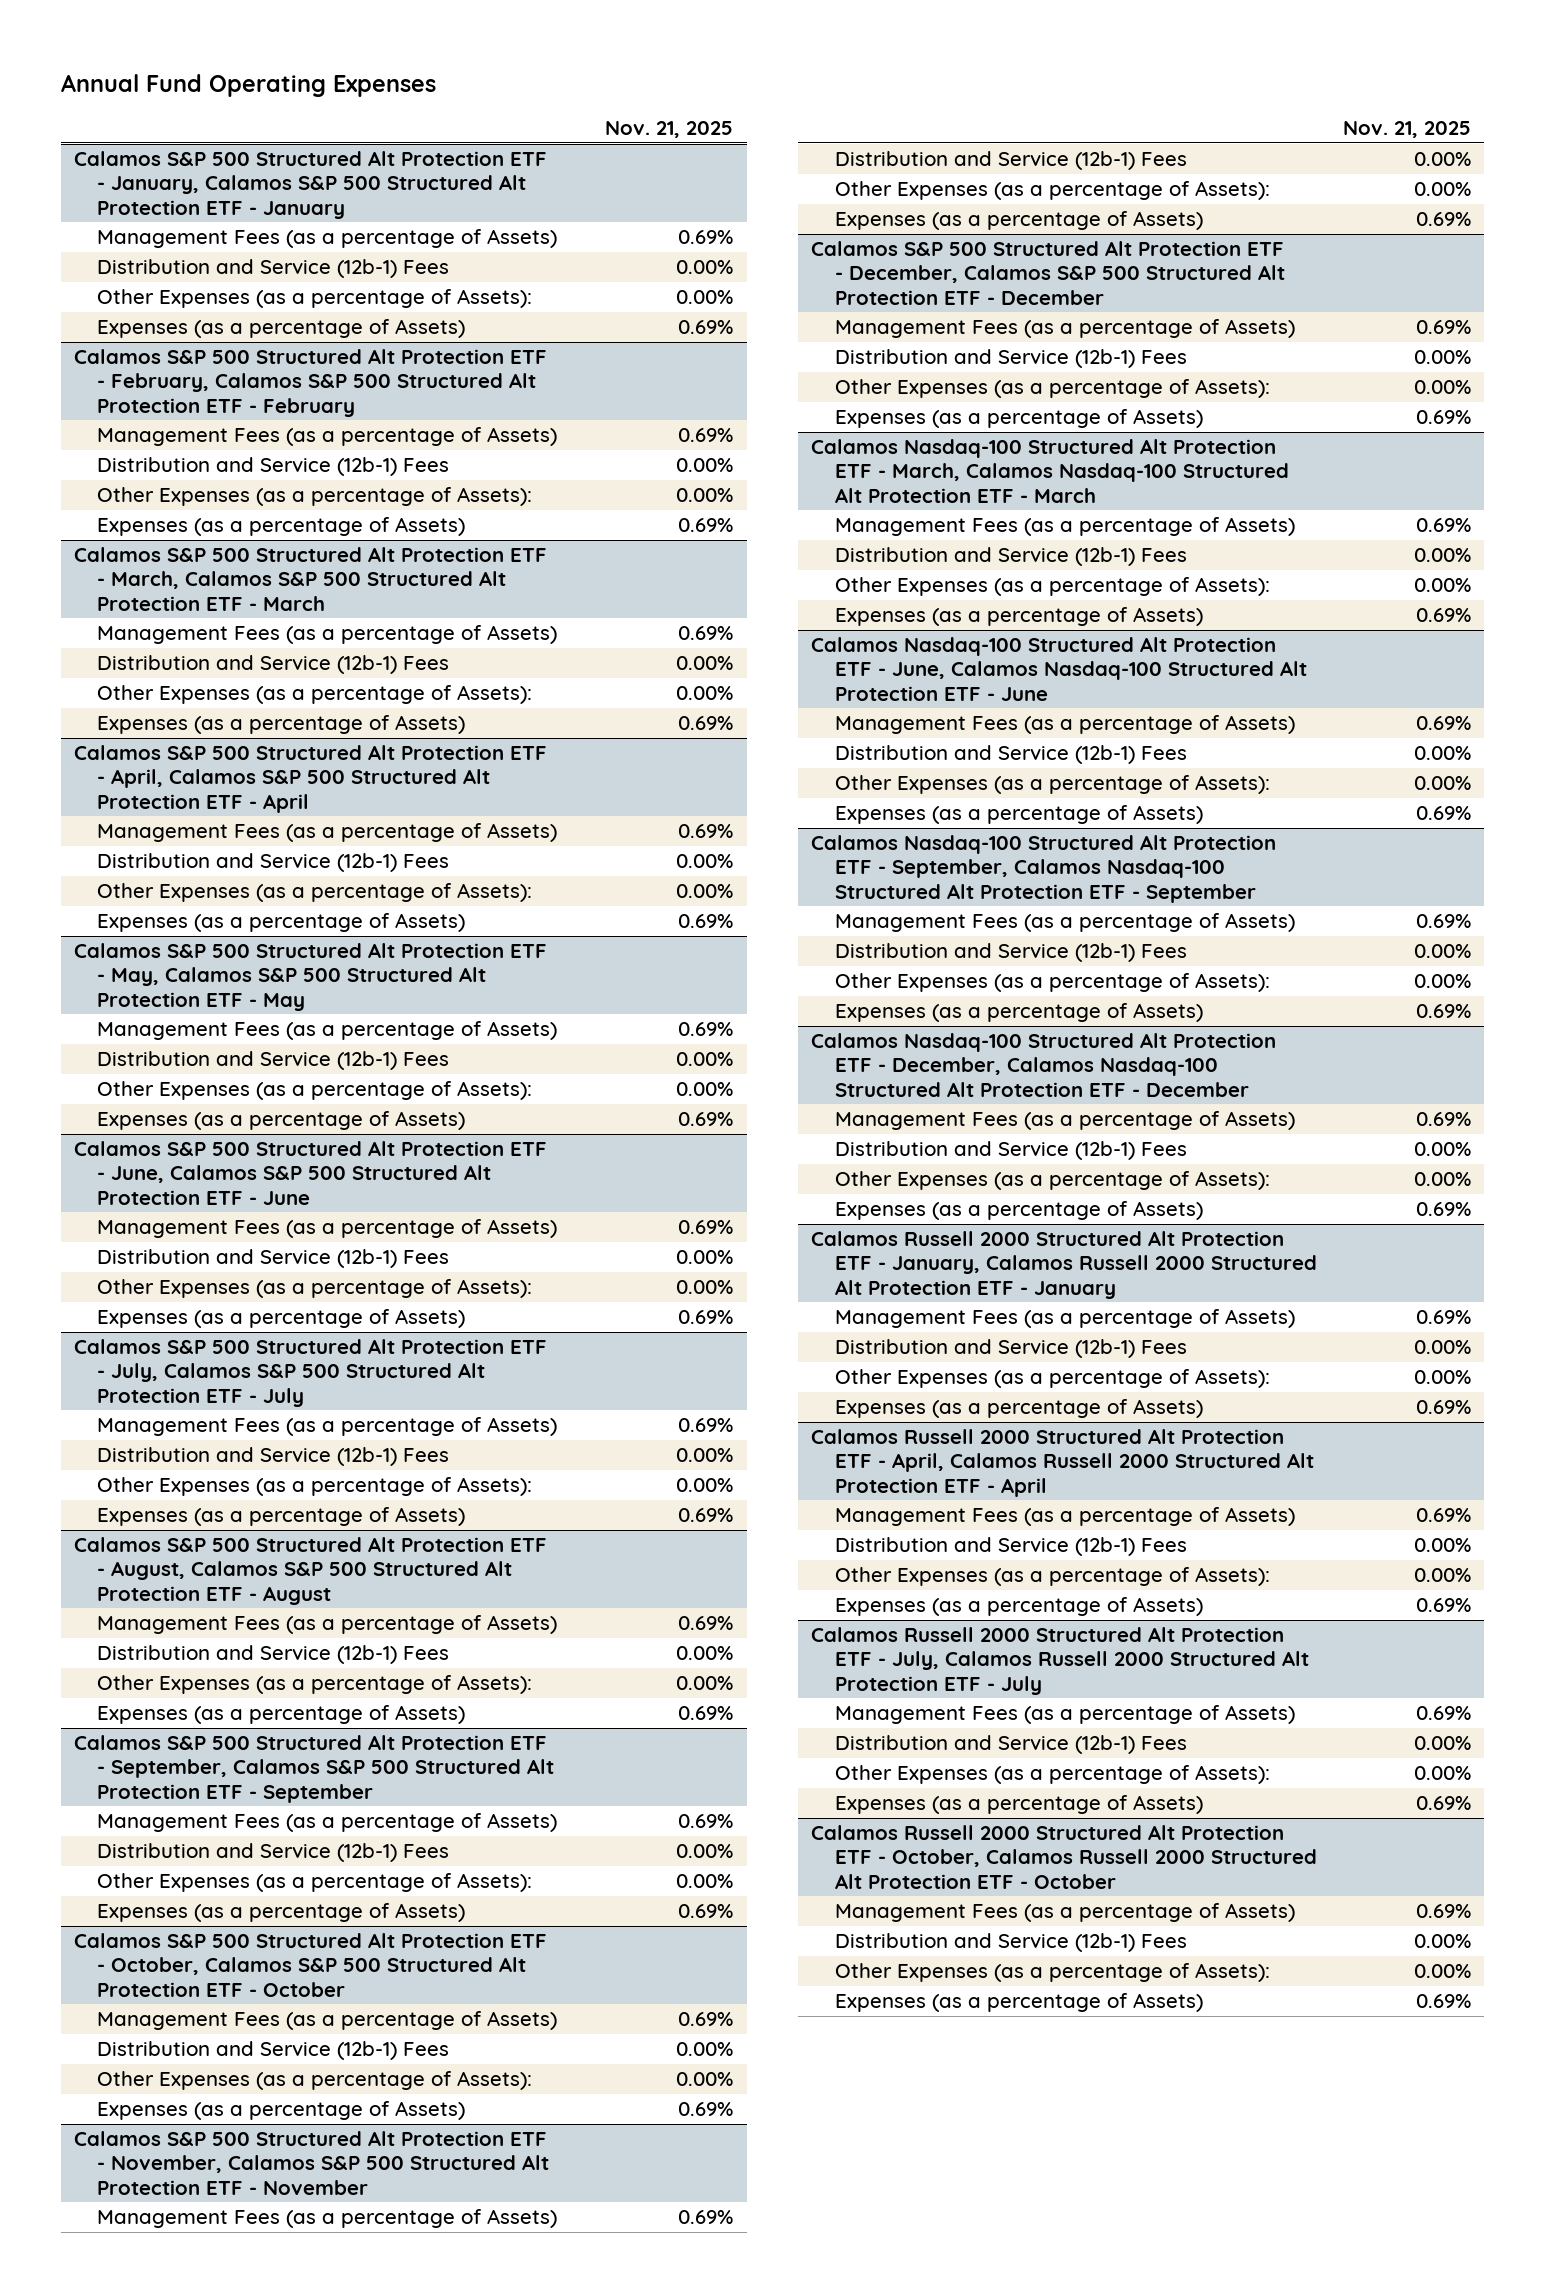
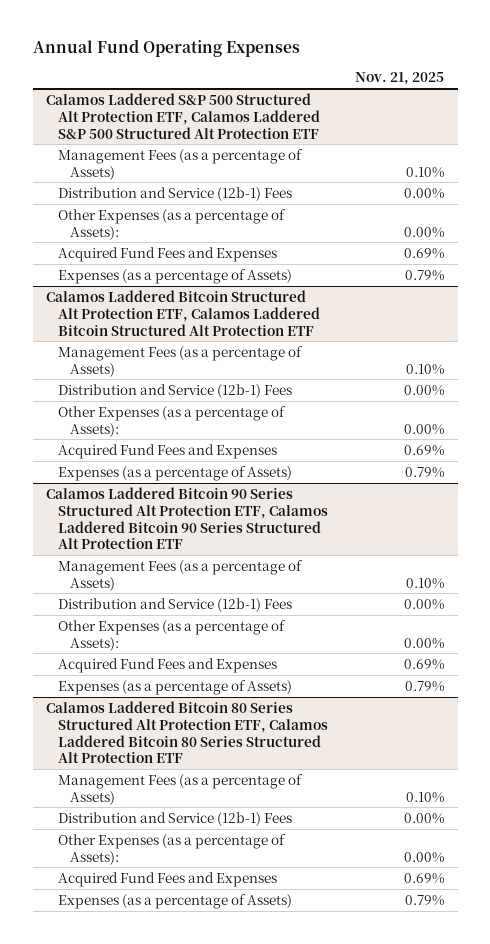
- Calamos S&P 500 Structured Alt Protection ETF - January, Calamos S&P 500 Structured Alt Protection ETF - January
- Management Fees (as a percentage of Assets) | 0.69%
- Distribution and Service (12b-1) Fees | 0.00%
- Other Expenses (as a percentage of Assets): | 0.00%
- Expenses (as a percentage of Assets) | 0.69%
- Calamos S&P 500 Structured Alt Protection ETF - February, Calamos S&P 500 Structured Alt Protection ETF - February
- Management Fees (as a percentage of Assets) | 0.69%
- Distribution and Service (12b-1) Fees | 0.00%
- Other Expenses (as a percentage of Assets): | 0.00%
- Expenses (as a percentage of Assets) | 0.69%
- Calamos S&P 500 Structured Alt Protection ETF - March, Calamos S&P 500 Structured Alt Protection ETF - March
- Management Fees (as a percentage of Assets) | 0.69%
- Distribution and Service (12b-1) Fees | 0.00%
- Other Expenses (as a percentage of Assets): | 0.00%
- Expenses (as a percentage of Assets) | 0.69%
- Calamos S&P 500 Structured Alt Protection ETF - April, Calamos S&P 500 Structured Alt Protection ETF - April
- Management Fees (as a percentage of Assets) | 0.69%
- Distribution and Service (12b-1) Fees | 0.00%
- Other Expenses (as a percentage of Assets): | 0.00%
- Expenses (as a percentage of Assets) | 0.69%
- Calamos S&P 500 Structured Alt Protection ETF - May, Calamos S&P 500 Structured Alt Protection ETF - May
- Management Fees (as a percentage of Assets) | 0.69%
- Distribution and Service (12b-1) Fees | 0.00%
- Other Expenses (as a percentage of Assets): | 0.00%
- Expenses (as a percentage of Assets) | 0.69%
- Calamos S&P 500 Structured Alt Protection ETF - June, Calamos S&P 500 Structured Alt Protection ETF - June
- Management Fees (as a percentage of Assets) | 0.69%
- Distribution and Service (12b-1) Fees | 0.00%
- Other Expenses (as a percentage of Assets): | 0.00%
- Expenses (as a percentage of Assets) | 0.69%
- Calamos S&P 500 Structured Alt Protection ETF - July, Calamos S&P 500 Structured Alt Protection ETF - July
- Management Fees (as a percentage of Assets) | 0.69%
- Distribution and Service (12b-1) Fees | 0.00%
- Other Expenses (as a percentage of Assets): | 0.00%
- Expenses (as a percentage of Assets) | 0.69%
- Calamos S&P 500 Structured Alt Protection ETF - August, Calamos S&P 500 Structured Alt Protection ETF - August
- Management Fees (as a percentage of Assets) | 0.69%
- Distribution and Service (12b-1) Fees | 0.00%
- Other Expenses (as a percentage of Assets): | 0.00%
- Expenses (as a percentage of Assets) | 0.69%
- Calamos S&P 500 Structured Alt Protection ETF - September, Calamos S&P 500 Structured Alt Protection ETF - September
- Management Fees (as a percentage of Assets) | 0.69%
- Distribution and Service (12b-1) Fees | 0.00%
- Other Expenses (as a percentage of Assets): | 0.00%
- Expenses (as a percentage of Assets) | 0.69%
- Calamos S&P 500 Structured Alt Protection ETF - October, Calamos S&P 500 Structured Alt Protection ETF - October
- Management Fees (as a percentage of Assets) | 0.69%
- Distribution and Service (12b-1) Fees | 0.00%
- Other Expenses (as a percentage of Assets): | 0.00%
- Expenses (as a percentage of Assets) | 0.69%
- Calamos S&P 500 Structured Alt Protection ETF - November, Calamos S&P 500 Structured Alt Protection ETF - November
- Management Fees (as a percentage of Assets) | 0.69%
- Distribution and Service (12b-1) Fees | 0.00%
- Other Expenses (as a percentage of Assets): | 0.00%
- Expenses (as a percentage of Assets) | 0.69%
- Calamos S&P 500 Structured Alt Protection ETF - December, Calamos S&P 500 Structured Alt Protection ETF - December
- Management Fees (as a percentage of Assets) | 0.69%
- Distribution and Service (12b-1) Fees | 0.00%
- Other Expenses (as a percentage of Assets): | 0.00%
- Expenses (as a percentage of Assets) | 0.69%
- Calamos Nasdaq-100 Structured Alt Protection ETF - March, Calamos Nasdaq-100 Structured Alt Protection ETF - March
- Management Fees (as a percentage of Assets) | 0.69%
- Distribution and Service (12b-1) Fees | 0.00%
- Other Expenses (as a percentage of Assets): | 0.00%
- Expenses (as a percentage of Assets) | 0.69%
- Calamos Nasdaq-100 Structured Alt Protection ETF - June, Calamos Nasdaq-100 Structured Alt Protection ETF - June
- Management Fees (as a percentage of Assets) | 0.69%
- Distribution and Service (12b-1) Fees | 0.00%
- Other Expenses (as a percentage of Assets): | 0.00%
- Expenses (as a percentage of Assets) | 0.69%
- Calamos Nasdaq-100 Structured Alt Protection ETF - September, Calamos Nasdaq-100 Structured Alt Protection ETF - September
- Management Fees (as a percentage of Assets) | 0.69%
- Distribution and Service (12b-1) Fees | 0.00%
- Other Expenses (as a percentage of Assets): | 0.00%
- Expenses (as a percentage of Assets) | 0.69%
- Calamos Nasdaq-100 Structured Alt Protection ETF - December, Calamos Nasdaq-100 Structured Alt Protection ETF - December
- Management Fees (as a percentage of Assets) | 0.69%
- Distribution and Service (12b-1) Fees | 0.00%
- Other Expenses (as a percentage of Assets): | 0.00%
- Expenses (as a percentage of Assets) | 0.69%
- Calamos Russell 2000 Structured Alt Protection ETF - January, Calamos Russell 2000 Structured Alt Protection ETF - January
- Management Fees (as a percentage of Assets) | 0.69%
+ Calamos Laddered S&P 500 Structured Alt Protection ETF, Calamos Laddered S&P 500 Structured Alt Protection ETF
+ Management Fees (as a percentage of Assets) | 0.10%
- Expenses (as a percentage of Assets) | 0.69%
- Calamos Russell 2000 Structured Alt Protection ETF - April, Calamos Russell 2000 Structured Alt Protection ETF - April
- Management Fees (as a percentage of Assets) | 0.69%
+ Acquired Fund Fees and Expenses | 0.69%
+ Expenses (as a percentage of Assets) | 0.79%
+ Calamos Laddered Bitcoin Structured Alt Protection ETF, Calamos Laddered Bitcoin Structured Alt Protection ETF
+ Management Fees (as a percentage of Assets) | 0.10%
- Expenses (as a percentage of Assets) | 0.69%
- Calamos Russell 2000 Structured Alt Protection ETF - July, Calamos Russell 2000 Structured Alt Protection ETF - July
- Management Fees (as a percentage of Assets) | 0.69%
+ Acquired Fund Fees and Expenses | 0.69%
+ Expenses (as a percentage of Assets) | 0.79%
+ Calamos Laddered Bitcoin 90 Series Structured Alt Protection ETF, Calamos Laddered Bitcoin 90 Series Structured Alt Protection ETF
+ Management Fees (as a percentage of Assets) | 0.10%
- Expenses (as a percentage of Assets) | 0.69%
- Calamos Russell 2000 Structured Alt Protection ETF - October, Calamos Russell 2000 Structured Alt Protection ETF - October
- Management Fees (as a percentage of Assets) | 0.69%
+ Acquired Fund Fees and Expenses | 0.69%
+ Expenses (as a percentage of Assets) | 0.79%
+ Calamos Laddered Bitcoin 80 Series Structured Alt Protection ETF, Calamos Laddered Bitcoin 80 Series Structured Alt Protection ETF
+ Management Fees (as a percentage of Assets) | 0.10%
- Expenses (as a percentage of Assets) | 0.69%
+ Acquired Fund Fees and Expenses | 0.69%
+ Expenses (as a percentage of Assets) | 0.79%

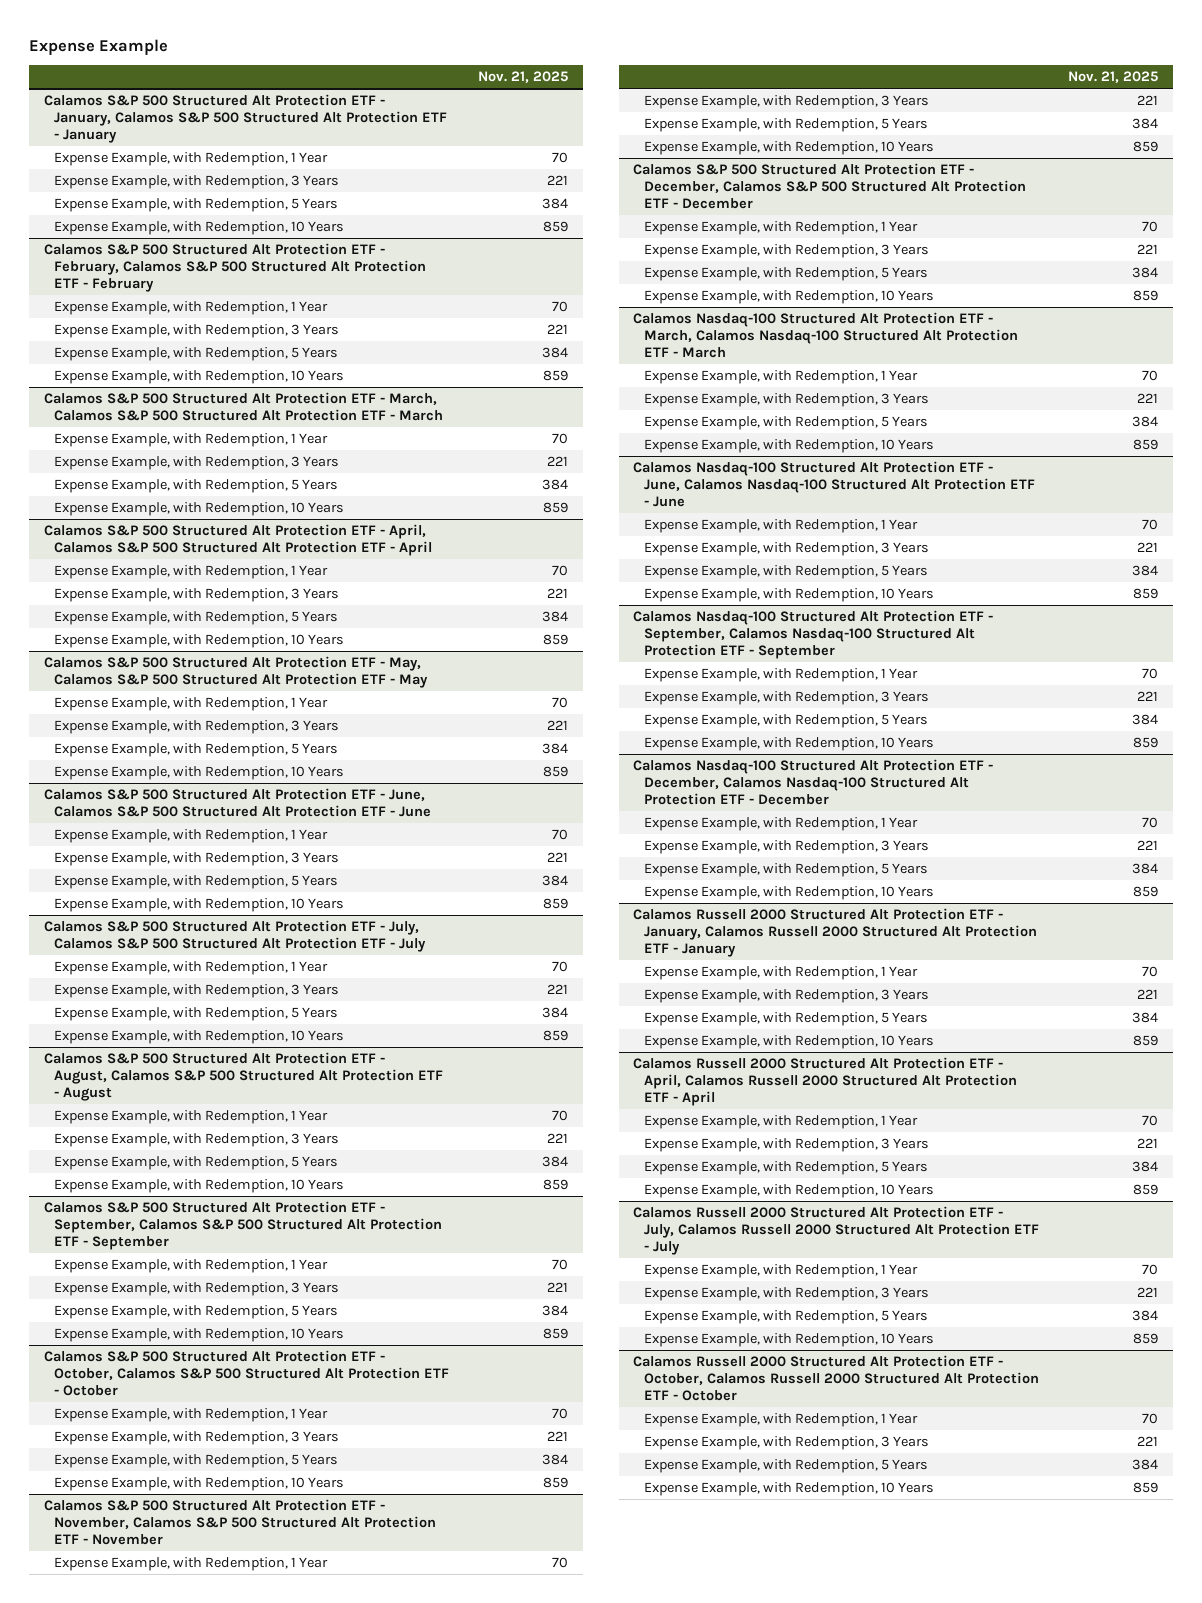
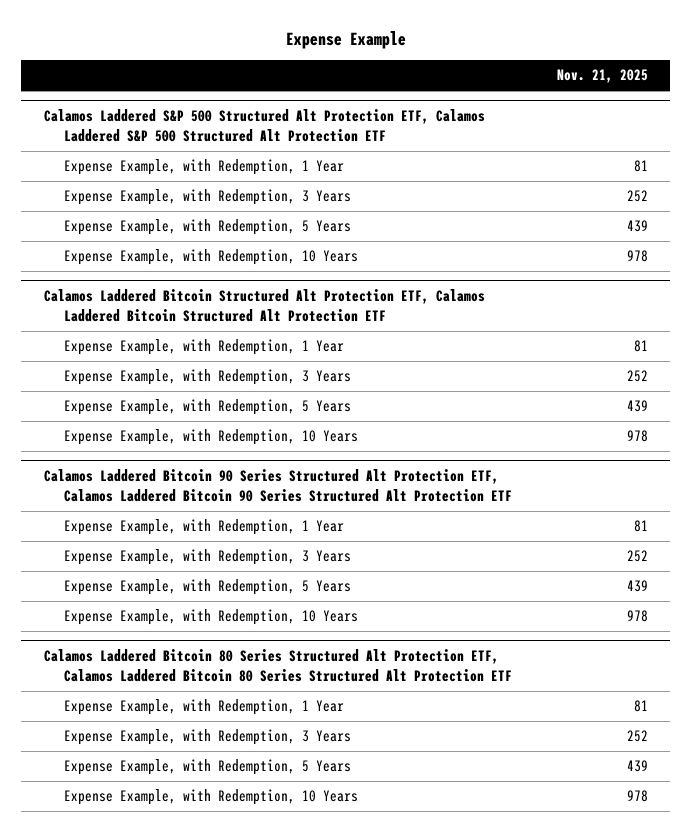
- Calamos S&P 500 Structured Alt Protection ETF - January, Calamos S&P 500 Structured Alt Protection ETF - January
- Expense Example, with Redemption, 1 Year | 70
- Expense Example, with Redemption, 3 Years | 221
- Expense Example, with Redemption, 5 Years | 384
- Expense Example, with Redemption, 10 Years | 859
- Calamos S&P 500 Structured Alt Protection ETF - February, Calamos S&P 500 Structured Alt Protection ETF - February
- Expense Example, with Redemption, 1 Year | 70
- Expense Example, with Redemption, 3 Years | 221
- Expense Example, with Redemption, 5 Years | 384
- Expense Example, with Redemption, 10 Years | 859
- Calamos S&P 500 Structured Alt Protection ETF - March, Calamos S&P 500 Structured Alt Protection ETF - March
- Expense Example, with Redemption, 1 Year | 70
- Expense Example, with Redemption, 3 Years | 221
- Expense Example, with Redemption, 5 Years | 384
- Expense Example, with Redemption, 10 Years | 859
- Calamos S&P 500 Structured Alt Protection ETF - April, Calamos S&P 500 Structured Alt Protection ETF - April
- Expense Example, with Redemption, 1 Year | 70
- Expense Example, with Redemption, 3 Years | 221
- Expense Example, with Redemption, 5 Years | 384
- Expense Example, with Redemption, 10 Years | 859
- Calamos S&P 500 Structured Alt Protection ETF - May, Calamos S&P 500 Structured Alt Protection ETF - May
- Expense Example, with Redemption, 1 Year | 70
- Expense Example, with Redemption, 3 Years | 221
- Expense Example, with Redemption, 5 Years | 384
- Expense Example, with Redemption, 10 Years | 859
- Calamos S&P 500 Structured Alt Protection ETF - June, Calamos S&P 500 Structured Alt Protection ETF - June
- Expense Example, with Redemption, 1 Year | 70
- Expense Example, with Redemption, 3 Years | 221
- Expense Example, with Redemption, 5 Years | 384
- Expense Example, with Redemption, 10 Years | 859
- Calamos S&P 500 Structured Alt Protection ETF - July, Calamos S&P 500 Structured Alt Protection ETF - July
- Expense Example, with Redemption, 1 Year | 70
- Expense Example, with Redemption, 3 Years | 221
- Expense Example, with Redemption, 5 Years | 384
- Expense Example, with Redemption, 10 Years | 859
- Calamos S&P 500 Structured Alt Protection ETF - August, Calamos S&P 500 Structured Alt Protection ETF - August
- Expense Example, with Redemption, 1 Year | 70
- Expense Example, with Redemption, 3 Years | 221
- Expense Example, with Redemption, 5 Years | 384
- Expense Example, with Redemption, 10 Years | 859
- Calamos S&P 500 Structured Alt Protection ETF - September, Calamos S&P 500 Structured Alt Protection ETF - September
- Expense Example, with Redemption, 1 Year | 70
- Expense Example, with Redemption, 3 Years | 221
- Expense Example, with Redemption, 5 Years | 384
- Expense Example, with Redemption, 10 Years | 859
- Calamos S&P 500 Structured Alt Protection ETF - October, Calamos S&P 500 Structured Alt Protection ETF - October
- Expense Example, with Redemption, 1 Year | 70
- Expense Example, with Redemption, 3 Years | 221
- Expense Example, with Redemption, 5 Years | 384
- Expense Example, with Redemption, 10 Years | 859
- Calamos S&P 500 Structured Alt Protection ETF - November, Calamos S&P 500 Structured Alt Protection ETF - November
- Expense Example, with Redemption, 1 Year | 70
- Expense Example, with Redemption, 3 Years | 221
- Expense Example, with Redemption, 5 Years | 384
- Expense Example, with Redemption, 10 Years | 859
- Calamos S&P 500 Structured Alt Protection ETF - December, Calamos S&P 500 Structured Alt Protection ETF - December
- Expense Example, with Redemption, 1 Year | 70
- Expense Example, with Redemption, 3 Years | 221
- Expense Example, with Redemption, 5 Years | 384
- Expense Example, with Redemption, 10 Years | 859
- Calamos Nasdaq-100 Structured Alt Protection ETF - March, Calamos Nasdaq-100 Structured Alt Protection ETF - March
- Expense Example, with Redemption, 1 Year | 70
- Expense Example, with Redemption, 3 Years | 221
- Expense Example, with Redemption, 5 Years | 384
- Expense Example, with Redemption, 10 Years | 859
- Calamos Nasdaq-100 Structured Alt Protection ETF - June, Calamos Nasdaq-100 Structured Alt Protection ETF - June
- Expense Example, with Redemption, 1 Year | 70
- Expense Example, with Redemption, 3 Years | 221
- Expense Example, with Redemption, 5 Years | 384
- Expense Example, with Redemption, 10 Years | 859
- Calamos Nasdaq-100 Structured Alt Protection ETF - September, Calamos Nasdaq-100 Structured Alt Protection ETF - September
- Expense Example, with Redemption, 1 Year | 70
- Expense Example, with Redemption, 3 Years | 221
- Expense Example, with Redemption, 5 Years | 384
- Expense Example, with Redemption, 10 Years | 859
- Calamos Nasdaq-100 Structured Alt Protection ETF - December, Calamos Nasdaq-100 Structured Alt Protection ETF - December
- Expense Example, with Redemption, 1 Year | 70
- Expense Example, with Redemption, 3 Years | 221
- Expense Example, with Redemption, 5 Years | 384
- Expense Example, with Redemption, 10 Years | 859
- Calamos Russell 2000 Structured Alt Protection ETF - January, Calamos Russell 2000 Structured Alt Protection ETF - January
- Expense Example, with Redemption, 1 Year | 70
- Expense Example, with Redemption, 3 Years | 221
- Expense Example, with Redemption, 5 Years | 384
- Expense Example, with Redemption, 10 Years | 859
- Calamos Russell 2000 Structured Alt Protection ETF - April, Calamos Russell 2000 Structured Alt Protection ETF - April
- Expense Example, with Redemption, 1 Year | 70
- Expense Example, with Redemption, 3 Years | 221
- Expense Example, with Redemption, 5 Years | 384
- Expense Example, with Redemption, 10 Years | 859
- Calamos Russell 2000 Structured Alt Protection ETF - July, Calamos Russell 2000 Structured Alt Protection ETF - July
- Expense Example, with Redemption, 1 Year | 70
- Expense Example, with Redemption, 3 Years | 221
- Expense Example, with Redemption, 5 Years | 384
- Expense Example, with Redemption, 10 Years | 859
- Calamos Russell 2000 Structured Alt Protection ETF - October, Calamos Russell 2000 Structured Alt Protection ETF - October
- Expense Example, with Redemption, 1 Year | 70
- Expense Example, with Redemption, 3 Years | 221
- Expense Example, with Redemption, 5 Years | 384
- Expense Example, with Redemption, 10 Years | 859
+ Calamos Laddered S&P 500 Structured Alt Protection ETF, Calamos Laddered S&P 500 Structured Alt Protection ETF
+ Expense Example, with Redemption, 1 Year | 81
+ Expense Example, with Redemption, 3 Years | 252
+ Expense Example, with Redemption, 5 Years | 439
+ Expense Example, with Redemption, 10 Years | 978
+ Calamos Laddered Bitcoin Structured Alt Protection ETF, Calamos Laddered Bitcoin Structured Alt Protection ETF
+ Expense Example, with Redemption, 1 Year | 81
+ Expense Example, with Redemption, 3 Years | 252
+ Expense Example, with Redemption, 5 Years | 439
+ Expense Example, with Redemption, 10 Years | 978
+ Calamos Laddered Bitcoin 90 Series Structured Alt Protection ETF, Calamos Laddered Bitcoin 90 Series Structured Alt Protection ETF
+ Expense Example, with Redemption, 1 Year | 81
+ Expense Example, with Redemption, 3 Years | 252
+ Expense Example, with Redemption, 5 Years | 439
+ Expense Example, with Redemption, 10 Years | 978
+ Calamos Laddered Bitcoin 80 Series Structured Alt Protection ETF, Calamos Laddered Bitcoin 80 Series Structured Alt Protection ETF
+ Expense Example, with Redemption, 1 Year | 81
+ Expense Example, with Redemption, 3 Years | 252
+ Expense Example, with Redemption, 5 Years | 439
+ Expense Example, with Redemption, 10 Years | 978

